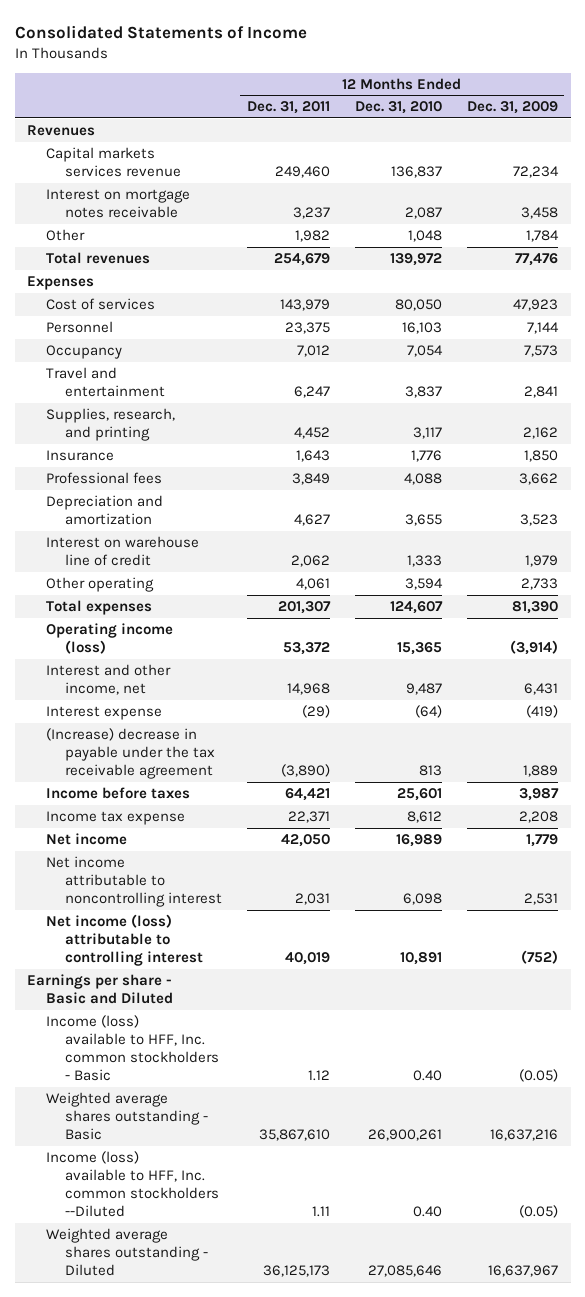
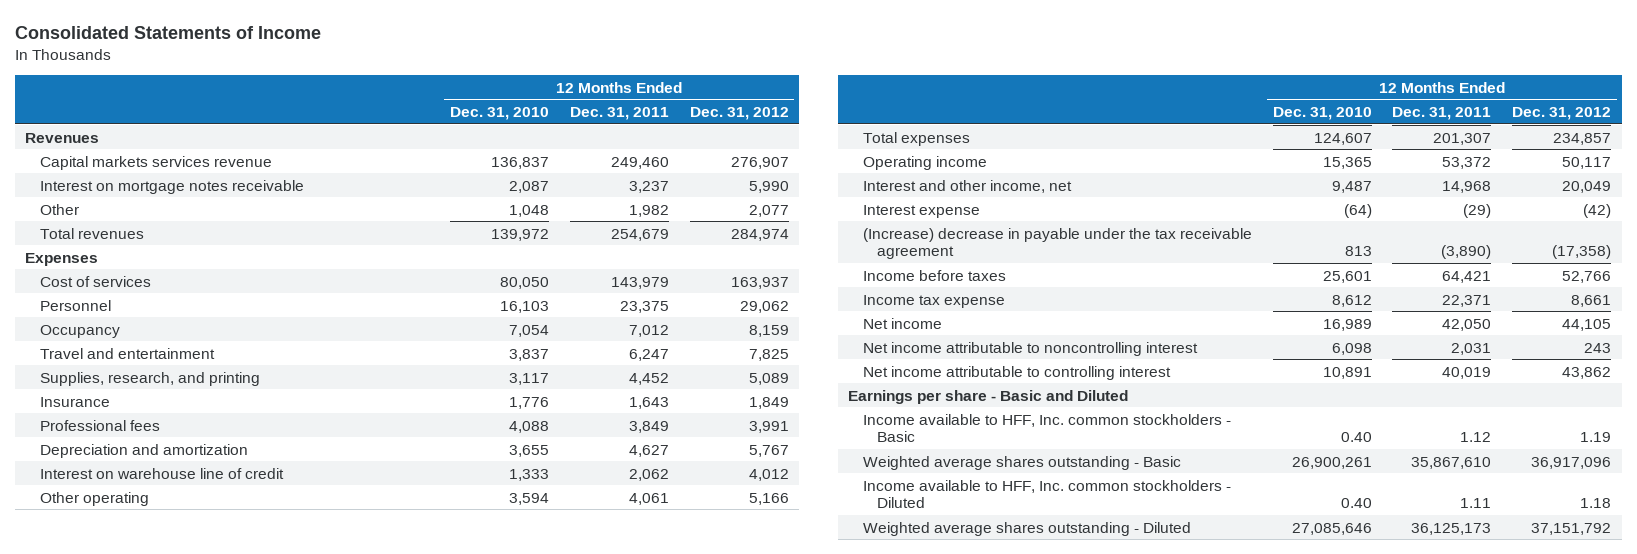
- | 12 Months Ended Dec. 31, 2011 | 12 Months Ended Dec. 31, 2010 | 12 Months Ended Dec. 31, 2009
+ | 12 Months Ended Dec. 31, 2010 | 12 Months Ended Dec. 31, 2011 | 12 Months Ended Dec. 31, 2012
- Operating income (loss) | 53,372 | 15,365 | (3,914)
+ Operating income | 15,365 | 53,372 | 50,117
- Net income (loss) attributable to controlling interest | 40,019 | 10,891 | (752)
+ Net income attributable to controlling interest | 10,891 | 40,019 | 43,862
- Income (loss) available to HFF, Inc. common stockholders - Basic | 1.12 | 0.40 | (0.05)
+ Income available to HFF, Inc. common stockholders - Basic | 0.40 | 1.12 | 1.19
- Income (loss) available to HFF, Inc. common stockholders --Diluted | 1.11 | 0.40 | (0.05)
+ Income available to HFF, Inc. common stockholders - Diluted | 0.40 | 1.11 | 1.18

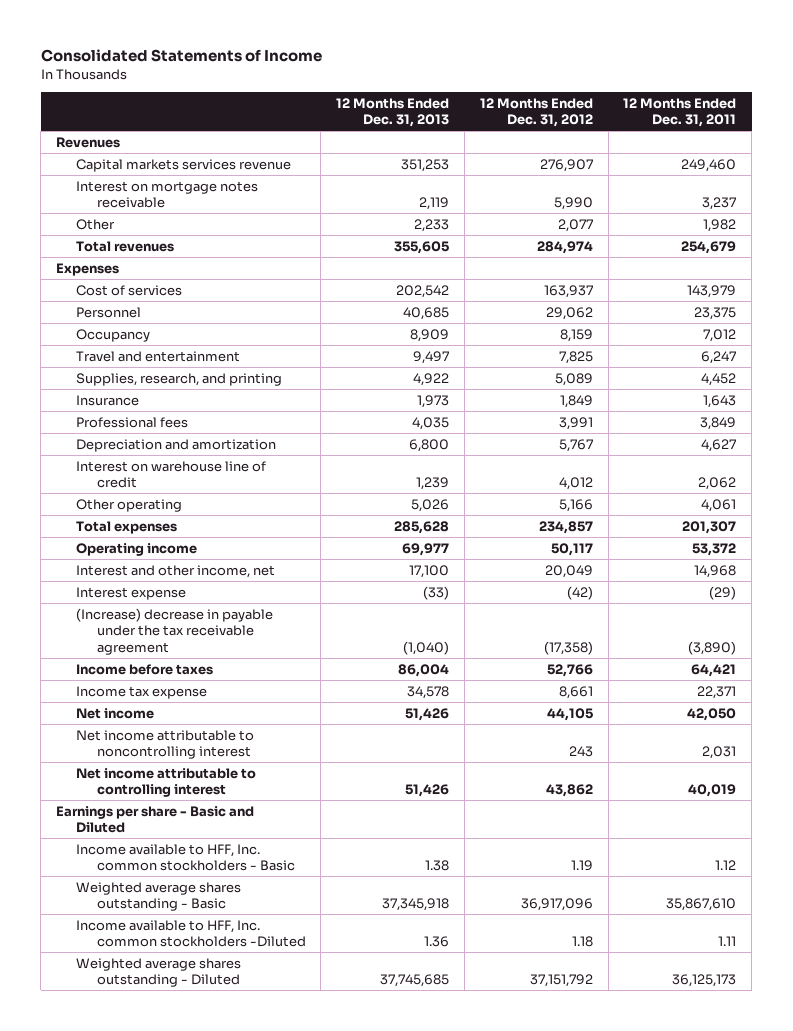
- | 12 Months Ended Dec. 31, 2010 | 12 Months Ended Dec. 31, 2011 | 12 Months Ended Dec. 31, 2012
+ | 12 Months Ended Dec. 31, 2013 | 12 Months Ended Dec. 31, 2012 | 12 Months Ended Dec. 31, 2011
- Income available to HFF, Inc. common stockholders - Diluted | 0.40 | 1.11 | 1.18
+ Income available to HFF, Inc. common stockholders -Diluted | 1.36 | 1.18 | 1.11

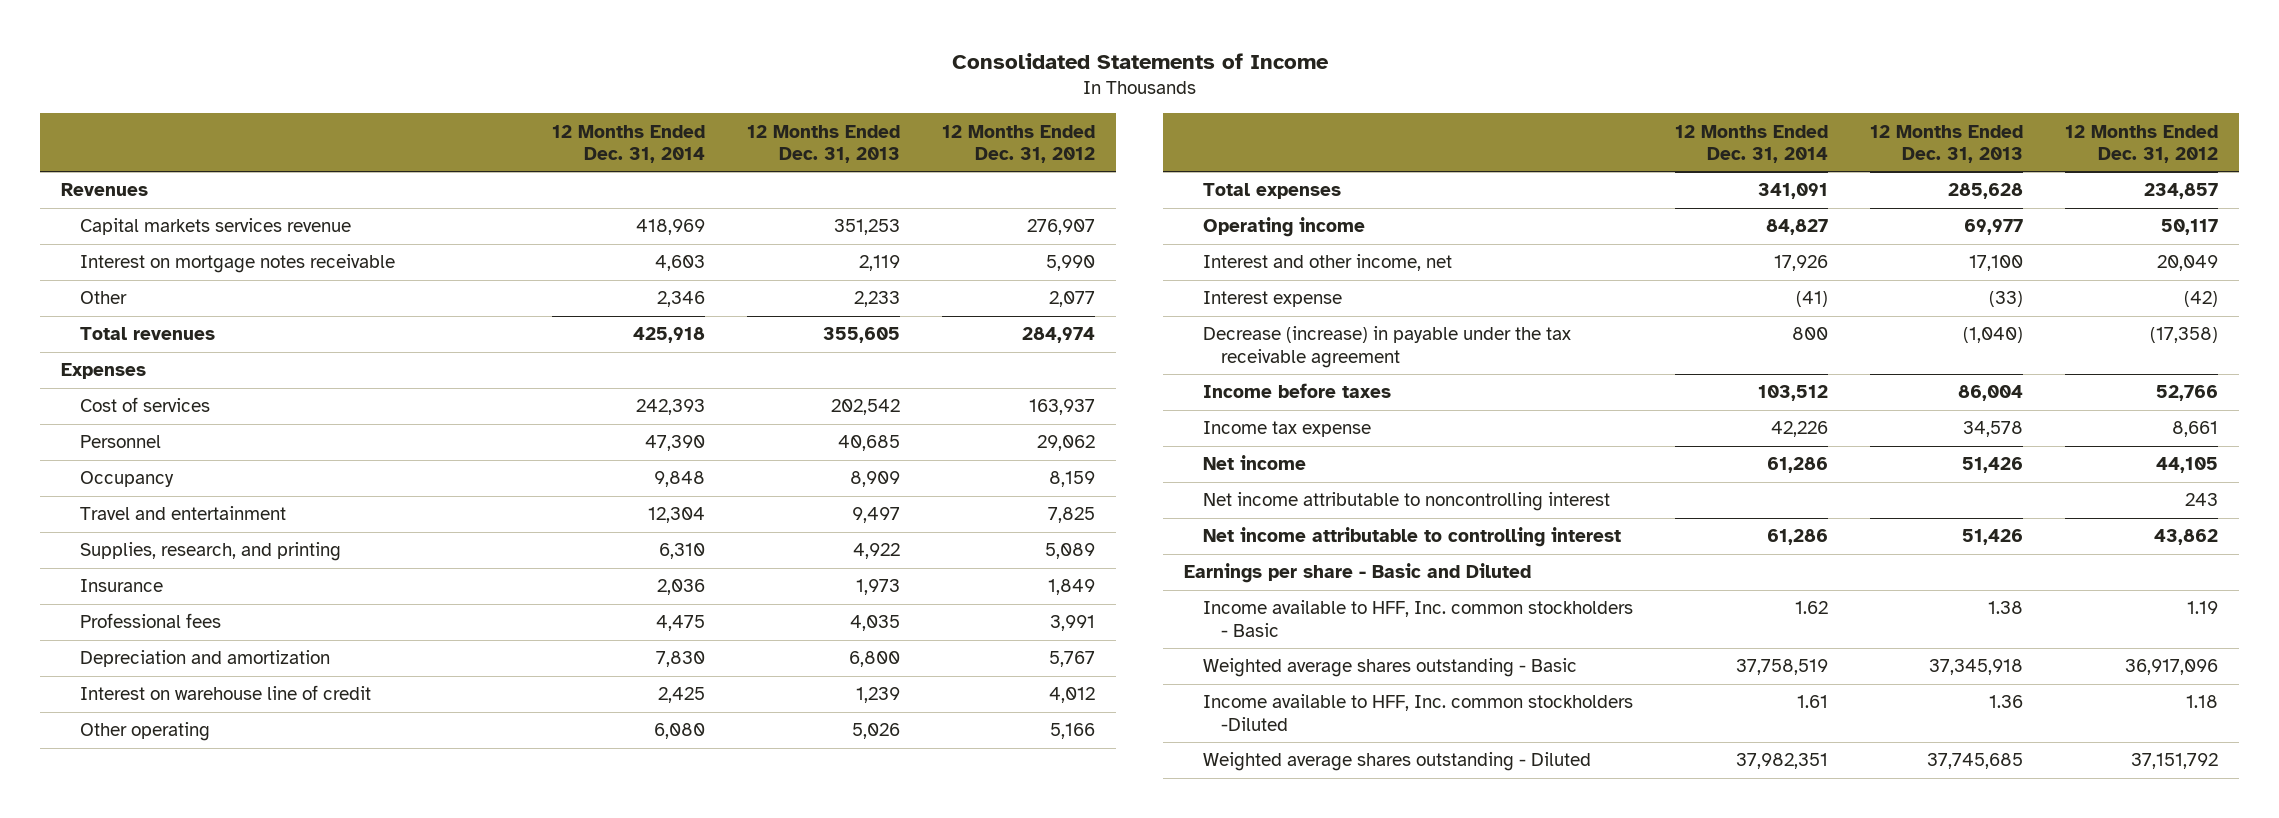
- | 12 Months Ended Dec. 31, 2013 | 12 Months Ended Dec. 31, 2012 | 12 Months Ended Dec. 31, 2011
+ | 12 Months Ended Dec. 31, 2014 | 12 Months Ended Dec. 31, 2013 | 12 Months Ended Dec. 31, 2012
- (Increase) decrease in payable under the tax receivable agreement | (1,040) | (17,358) | (3,890)
+ Decrease (increase) in payable under the tax receivable agreement | 800 | (1,040) | (17,358)

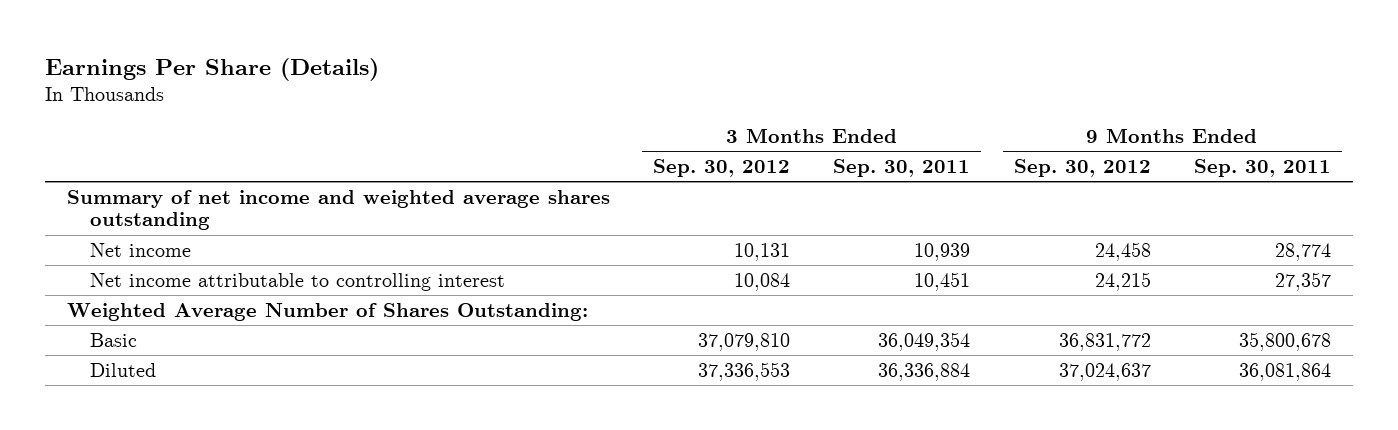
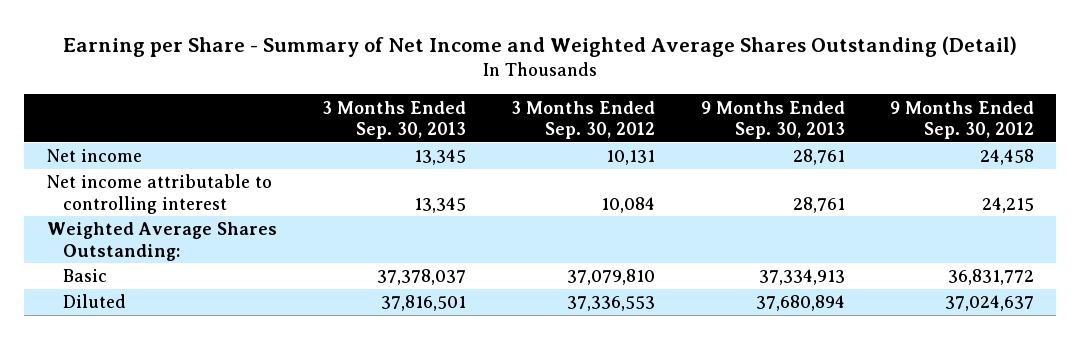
- Earnings Per Share (Details)
+ Earning per Share - Summary of Net Income and Weighted Average Shares Outstanding (Detail)
- | 3 Months Ended Sep. 30, 2012 | 3 Months Ended Sep. 30, 2011 | 9 Months Ended Sep. 30, 2012 | 9 Months Ended Sep. 30, 2011
+ | 3 Months Ended Sep. 30, 2013 | 3 Months Ended Sep. 30, 2012 | 9 Months Ended Sep. 30, 2013 | 9 Months Ended Sep. 30, 2012
- Summary of net income and weighted average shares outstanding
- Weighted Average Number of Shares Outstanding:
+ Weighted Average Shares Outstanding:

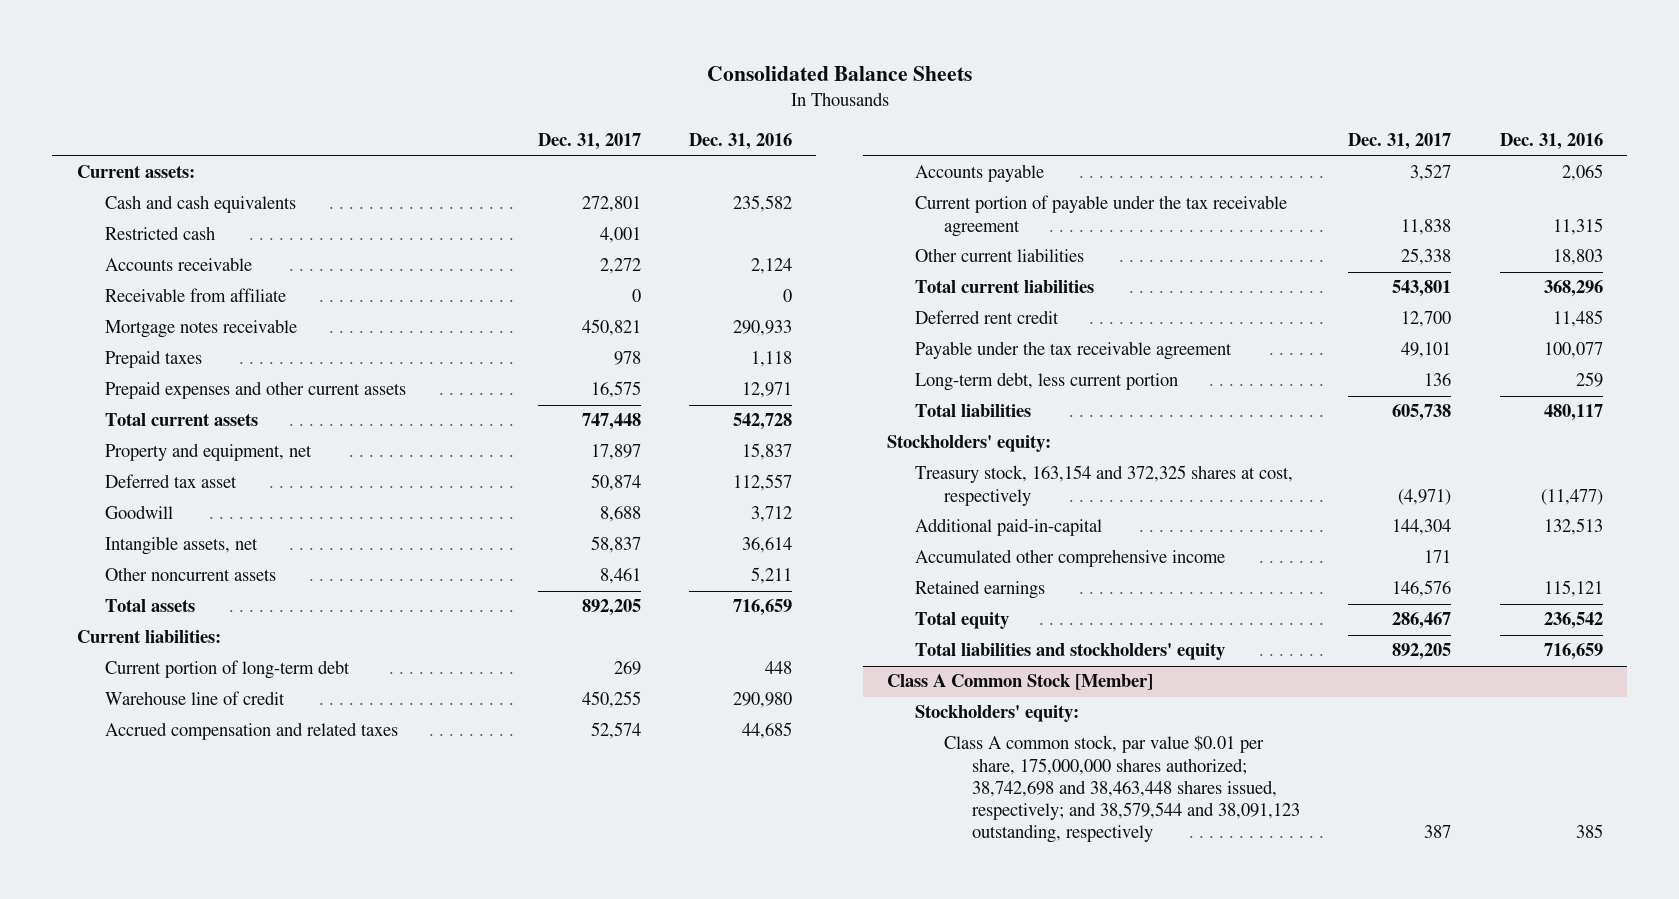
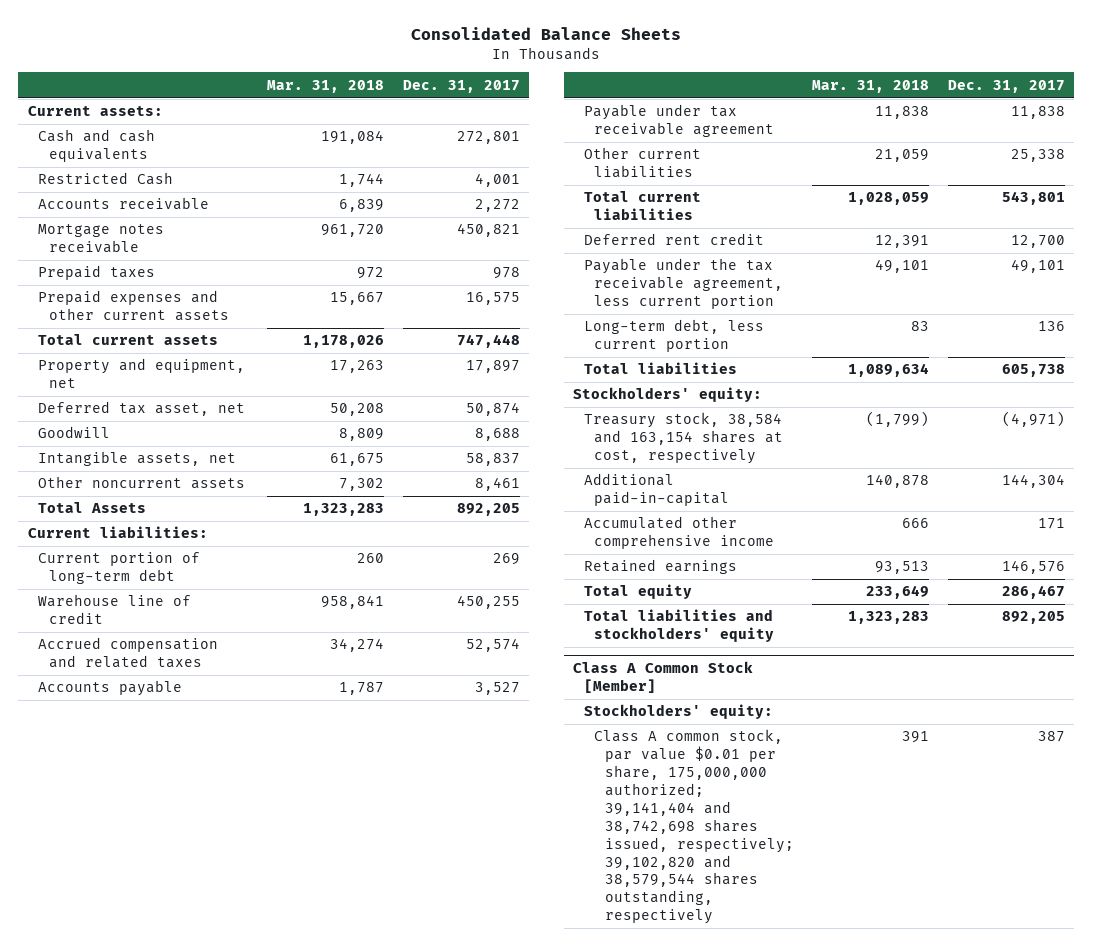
- | Dec. 31, 2017 | Dec. 31, 2016
+ | Mar. 31, 2018 | Dec. 31, 2017
- Restricted cash | 4,001 |
+ Restricted Cash | 1,744 | 4,001
- Receivable from affiliate | 0 | 0
- Deferred tax asset | 50,874 | 112,557
+ Deferred tax asset, net | 50,208 | 50,874
- Total assets | 892,205 | 716,659
+ Total Assets | 1,323,283 | 892,205
- Current portion of payable under the tax receivable agreement | 11,838 | 11,315
+ Payable under tax receivable agreement | 11,838 | 11,838
- Payable under the tax receivable agreement | 49,101 | 100,077
+ Payable under the tax receivable agreement, less current portion | 49,101 | 49,101
- Treasury stock, 163,154 and 372,325 shares at cost, respectively | (4,971) | (11,477)
+ Treasury stock, 38,584 and 163,154 shares at cost, respectively | (1,799) | (4,971)
@ Class A Common Stock [Member]
- Class A common stock, par value $0.01 per share, 175,000,000 shares authorized; 38,742,698 and 38,463,448 shares issued, respectively; and 38,579,544 and 38,091,123 outstanding, respectively | 387 | 385
+ Class A common stock, par value $0.01 per share, 175,000,000 authorized; 39,141,404 and 38,742,698 shares issued, respectively; 39,102,820 and 38,579,544 shares outstanding, respectively | 391 | 387

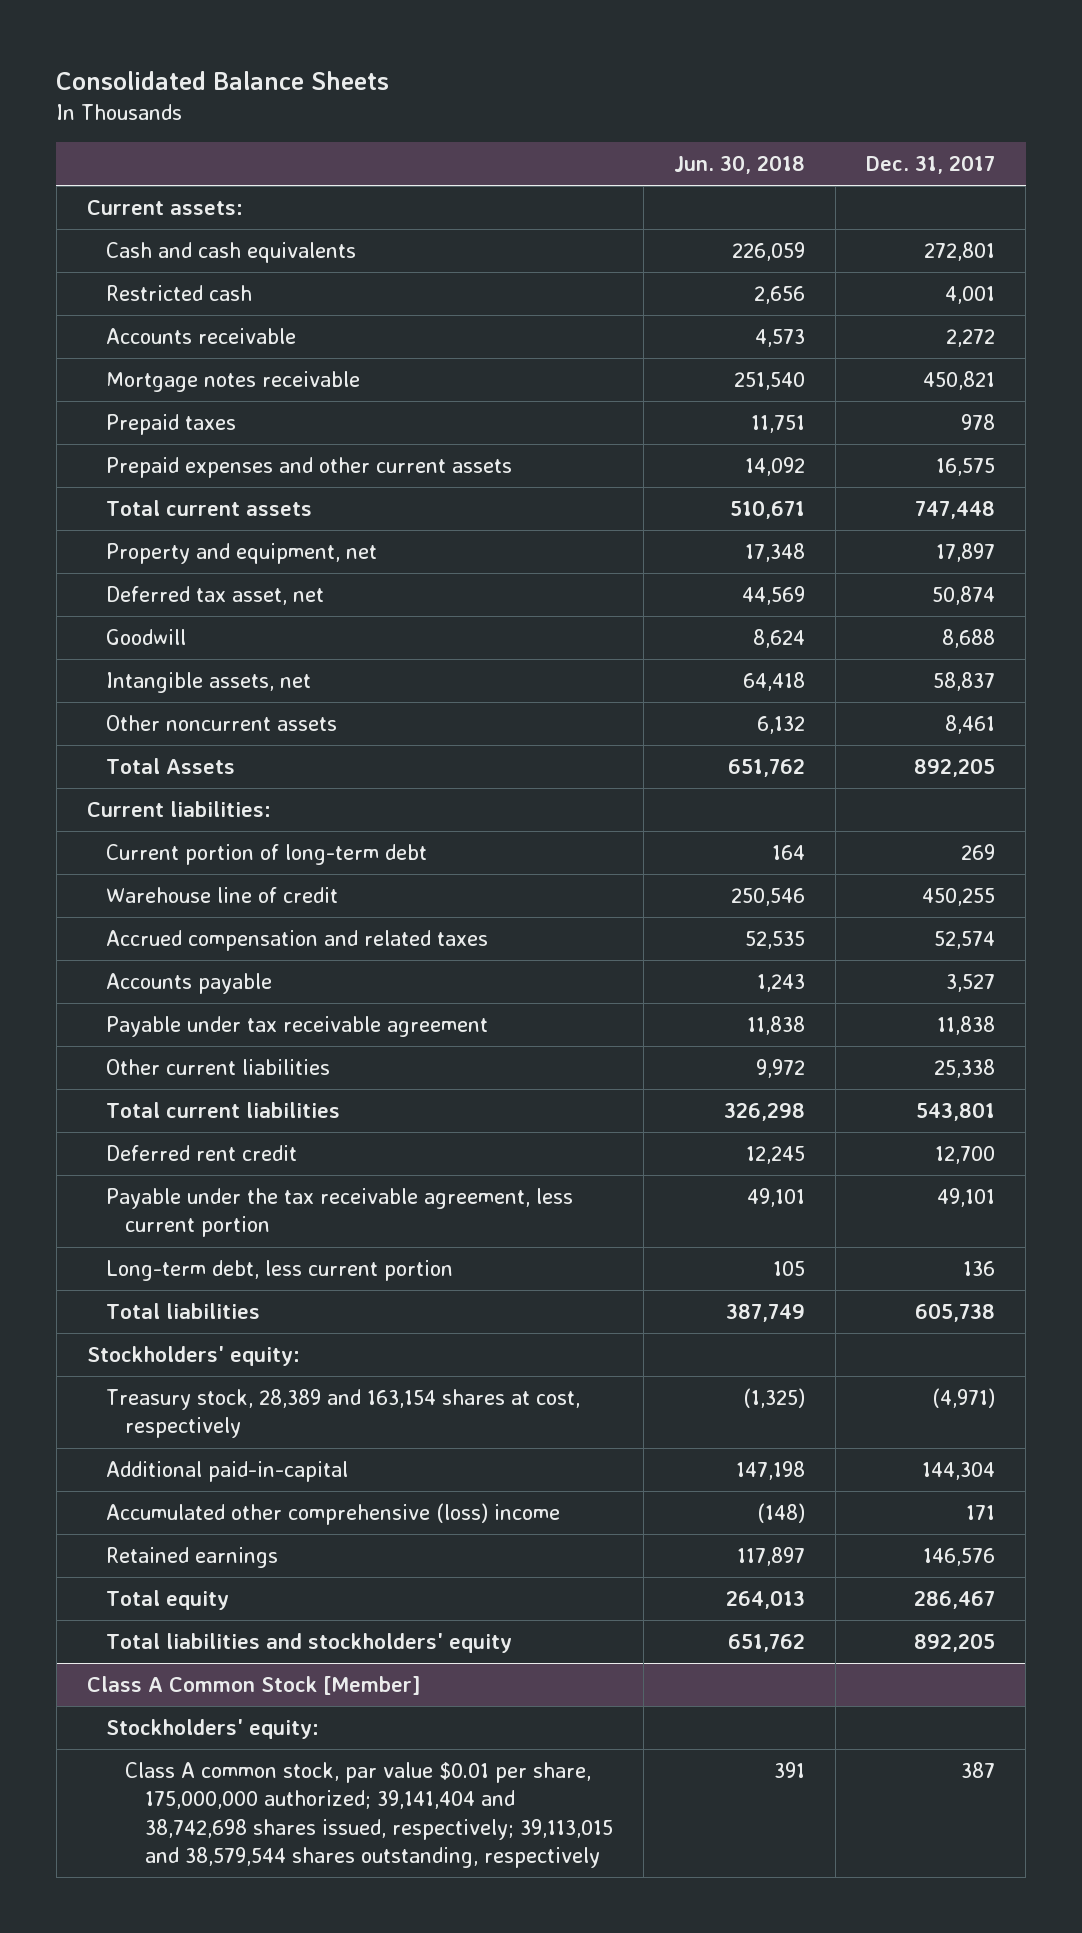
- | Mar. 31, 2018 | Dec. 31, 2017
+ | Jun. 30, 2018 | Dec. 31, 2017
- Restricted Cash | 1,744 | 4,001
+ Restricted cash | 2,656 | 4,001
- Treasury stock, 38,584 and 163,154 shares at cost, respectively | (1,799) | (4,971)
+ Treasury stock, 28,389 and 163,154 shares at cost, respectively | (1,325) | (4,971)
- Accumulated other comprehensive income | 666 | 171
+ Accumulated other comprehensive (loss) income | (148) | 171
@ Class A Common Stock [Member]
- Class A common stock, par value $0.01 per share, 175,000,000 authorized; 39,141,404 and 38,742,698 shares issued, respectively; 39,102,820 and 38,579,544 shares outstanding, respectively | 391 | 387
+ Class A common stock, par value $0.01 per share, 175,000,000 authorized; 39,141,404 and 38,742,698 shares issued, respectively; 39,113,015 and 38,579,544 shares outstanding, respectively | 391 | 387

